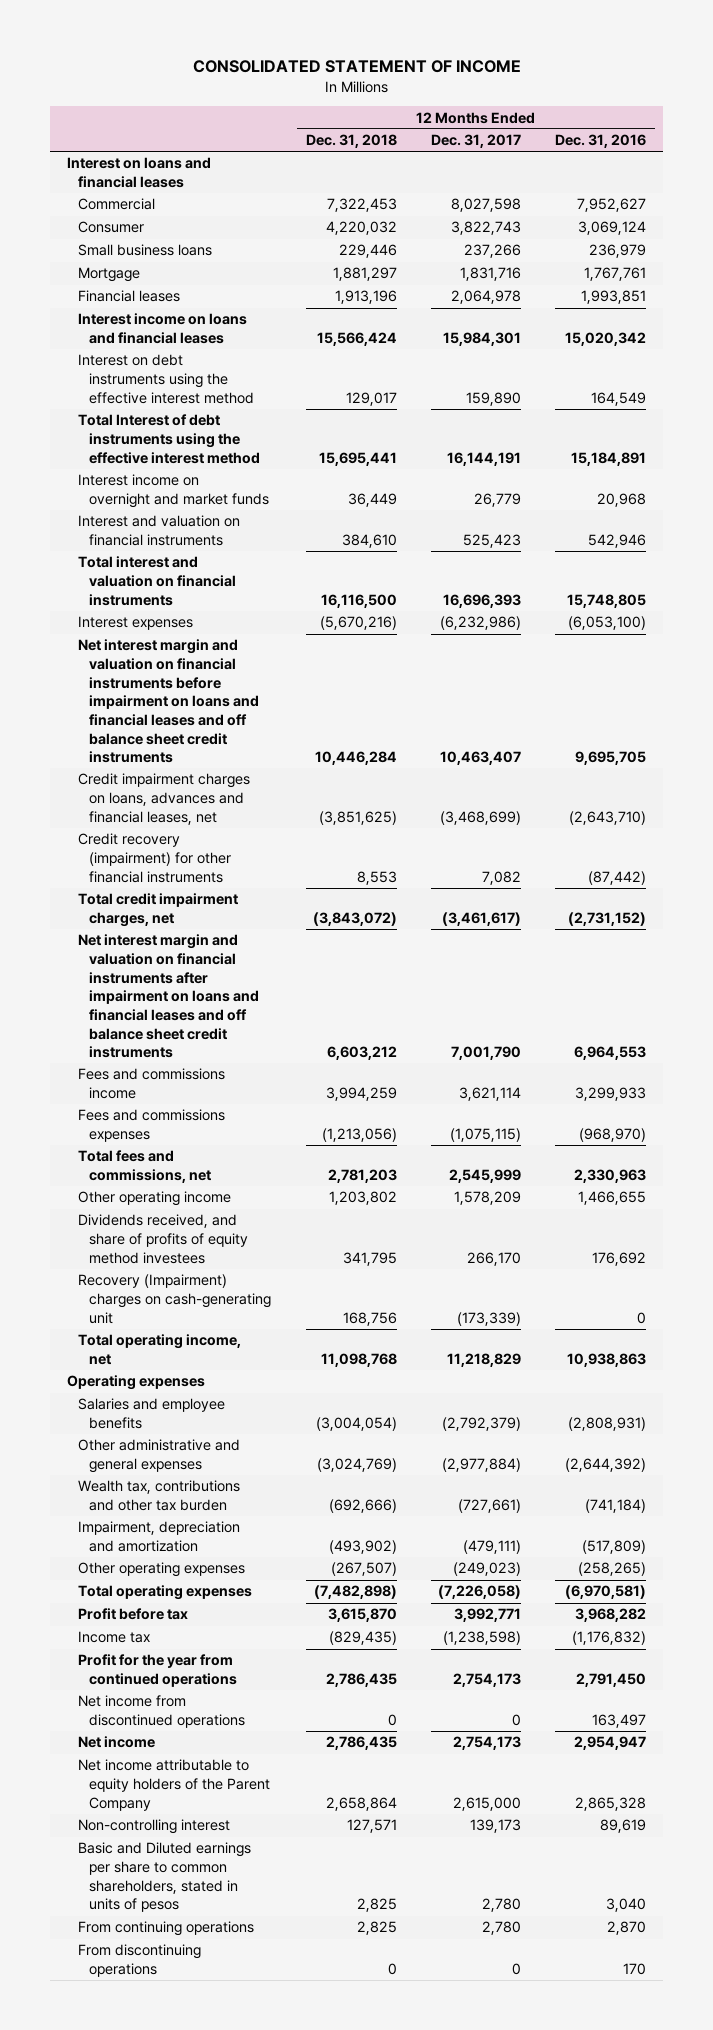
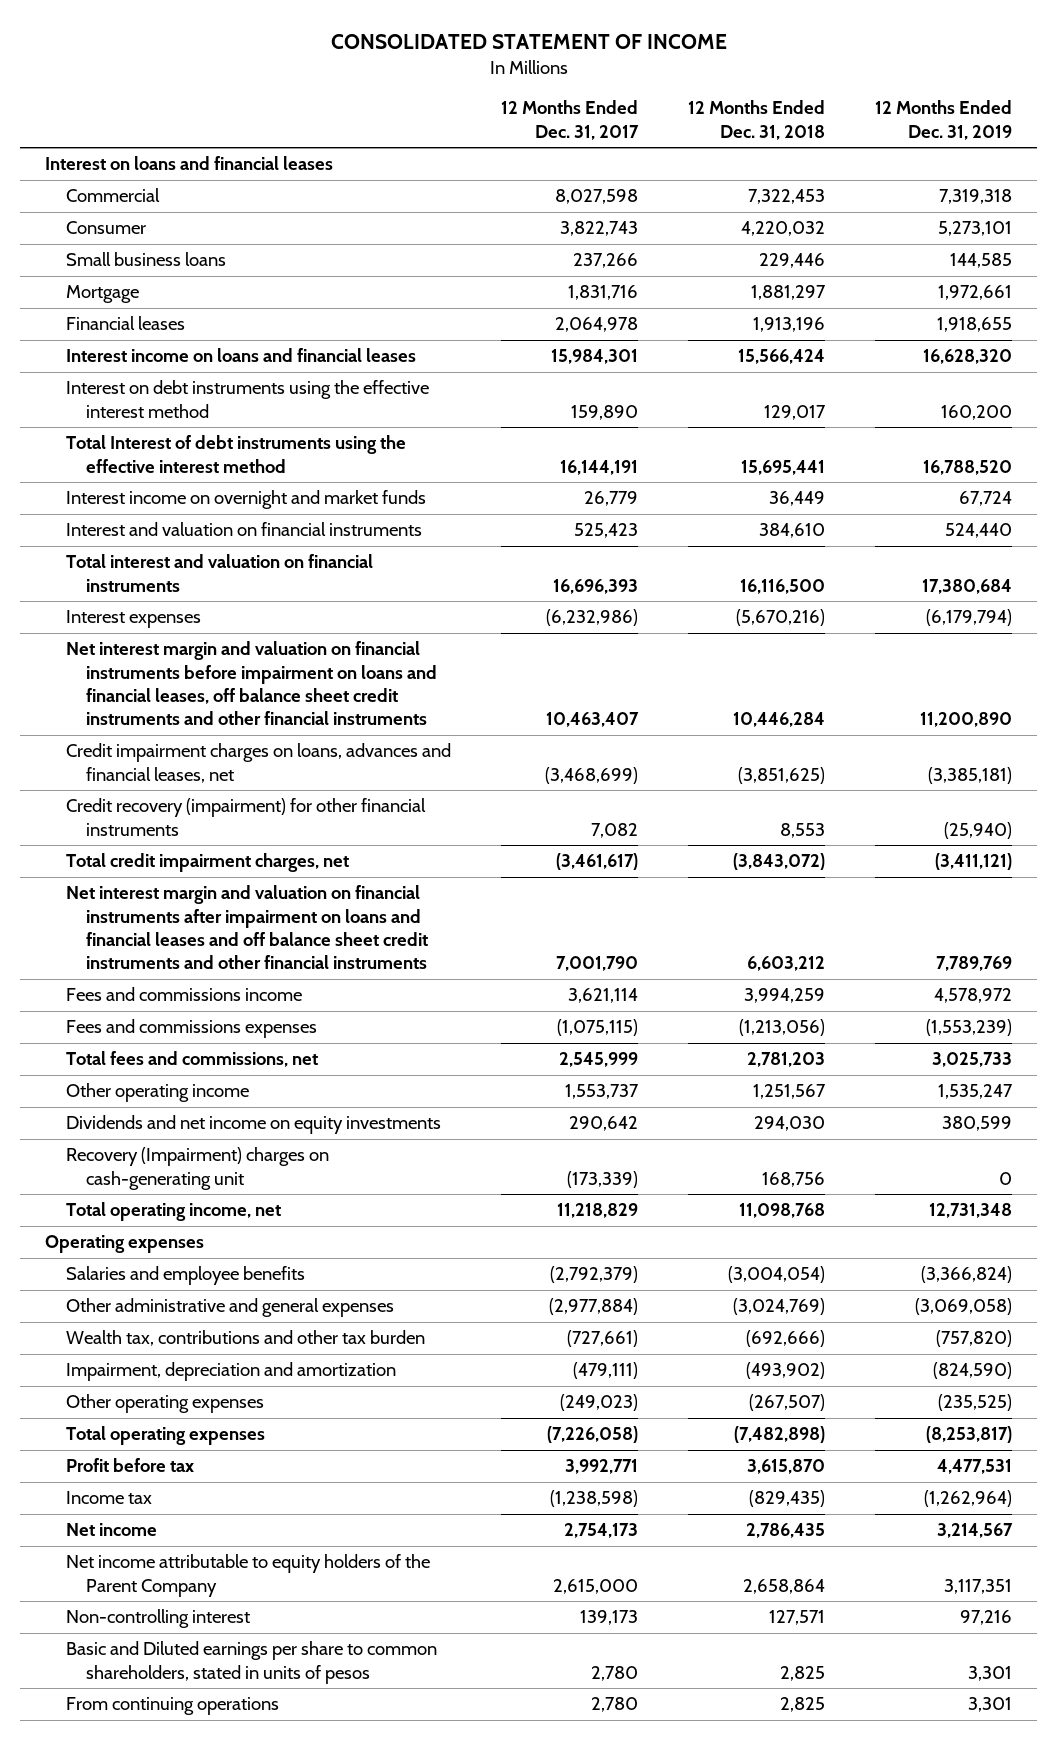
- | 12 Months Ended Dec. 31, 2018 | 12 Months Ended Dec. 31, 2017 | 12 Months Ended Dec. 31, 2016
+ | 12 Months Ended Dec. 31, 2017 | 12 Months Ended Dec. 31, 2018 | 12 Months Ended Dec. 31, 2019
- Net interest margin and valuation on financial instruments before impairment on loans and financial leases and off balance sheet credit instruments | 10,446,284 | 10,463,407 | 9,695,705
+ Net interest margin and valuation on financial instruments before impairment on loans and financial leases, off balance sheet credit instruments and other financial instruments | 10,463,407 | 10,446,284 | 11,200,890
- Net interest margin and valuation on financial instruments after impairment on loans and financial leases and off balance sheet credit instruments | 6,603,212 | 7,001,790 | 6,964,553
+ Net interest margin and valuation on financial instruments after impairment on loans and financial leases and off balance sheet credit instruments and other financial instruments | 7,001,790 | 6,603,212 | 7,789,769
- Other operating income | 1,203,802 | 1,578,209 | 1,466,655
- Dividends received, and share of profits of equity method investees | 341,795 | 266,170 | 176,692
+ Other operating income | 1,553,737 | 1,251,567 | 1,535,247
+ Dividends and net income on equity investments | 290,642 | 294,030 | 380,599
- Profit for the year from continued operations | 2,786,435 | 2,754,173 | 2,791,450
- Net income from discontinued operations | 0 | 0 | 163,497
- From discontinuing operations | 0 | 0 | 170

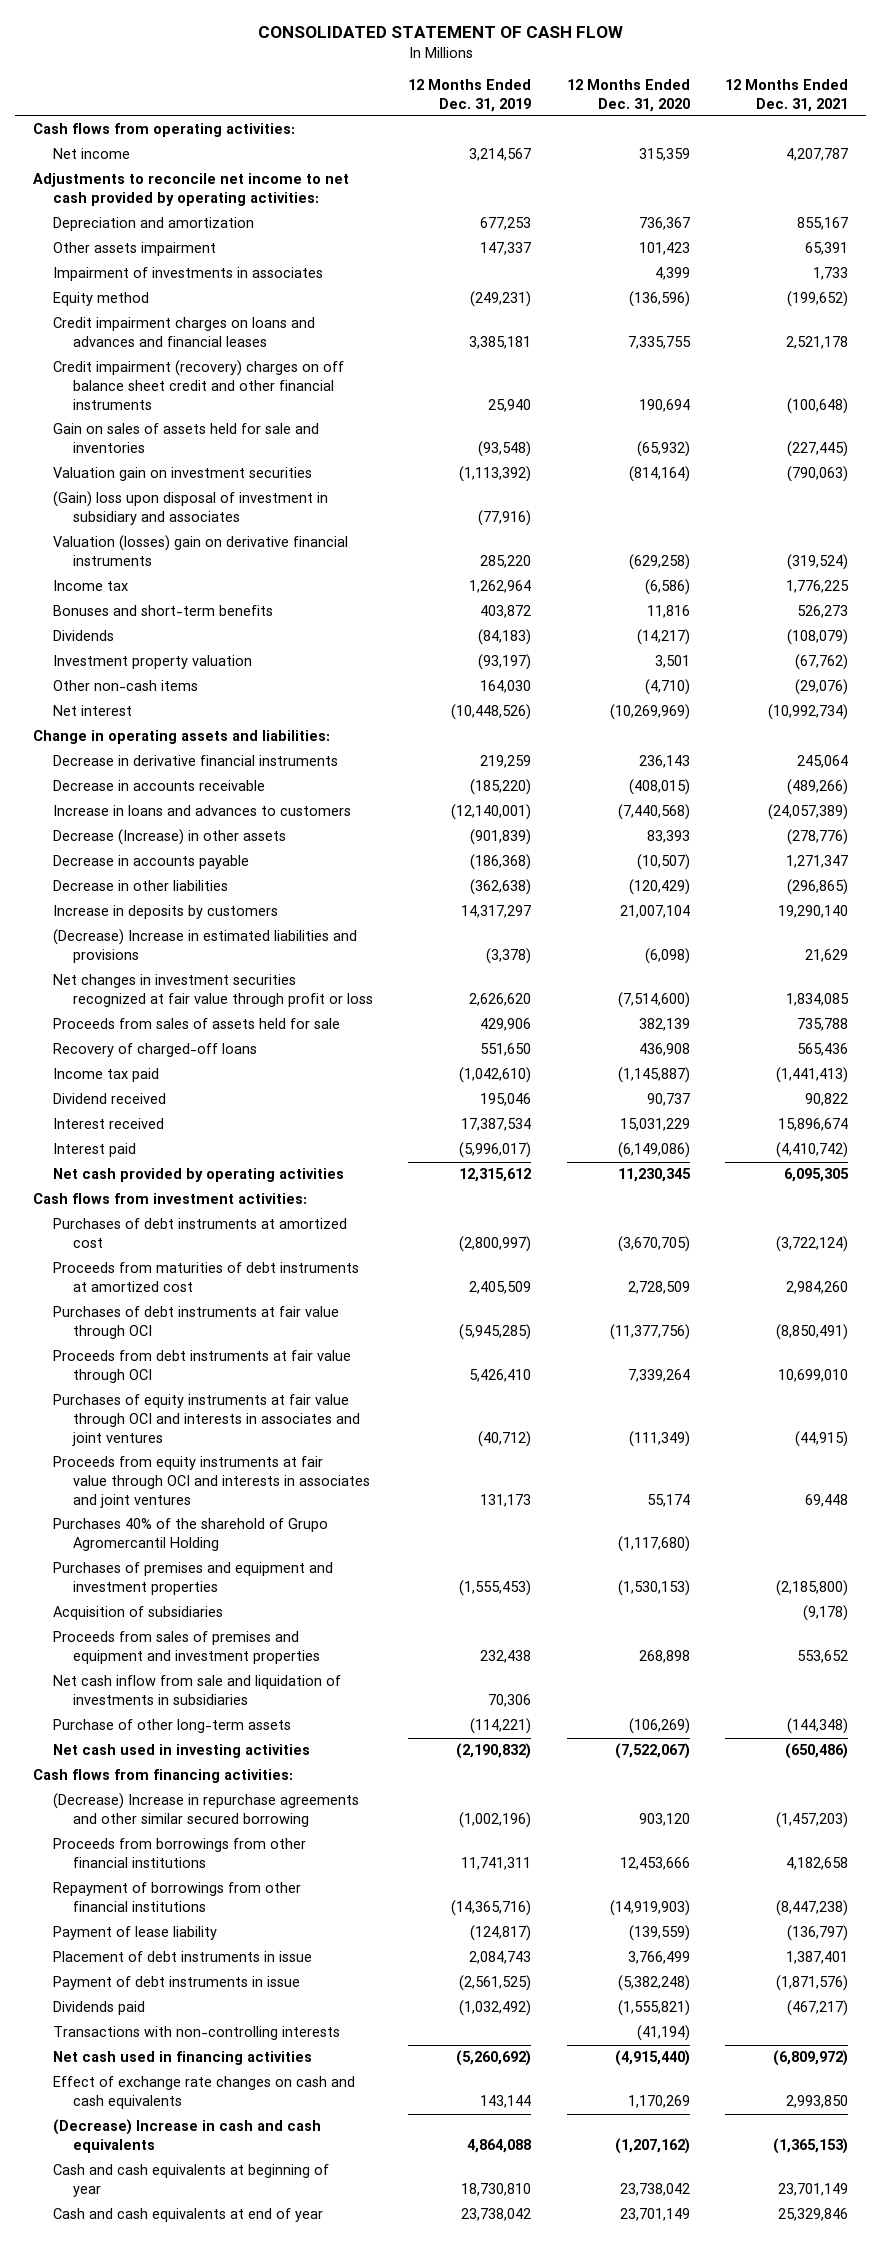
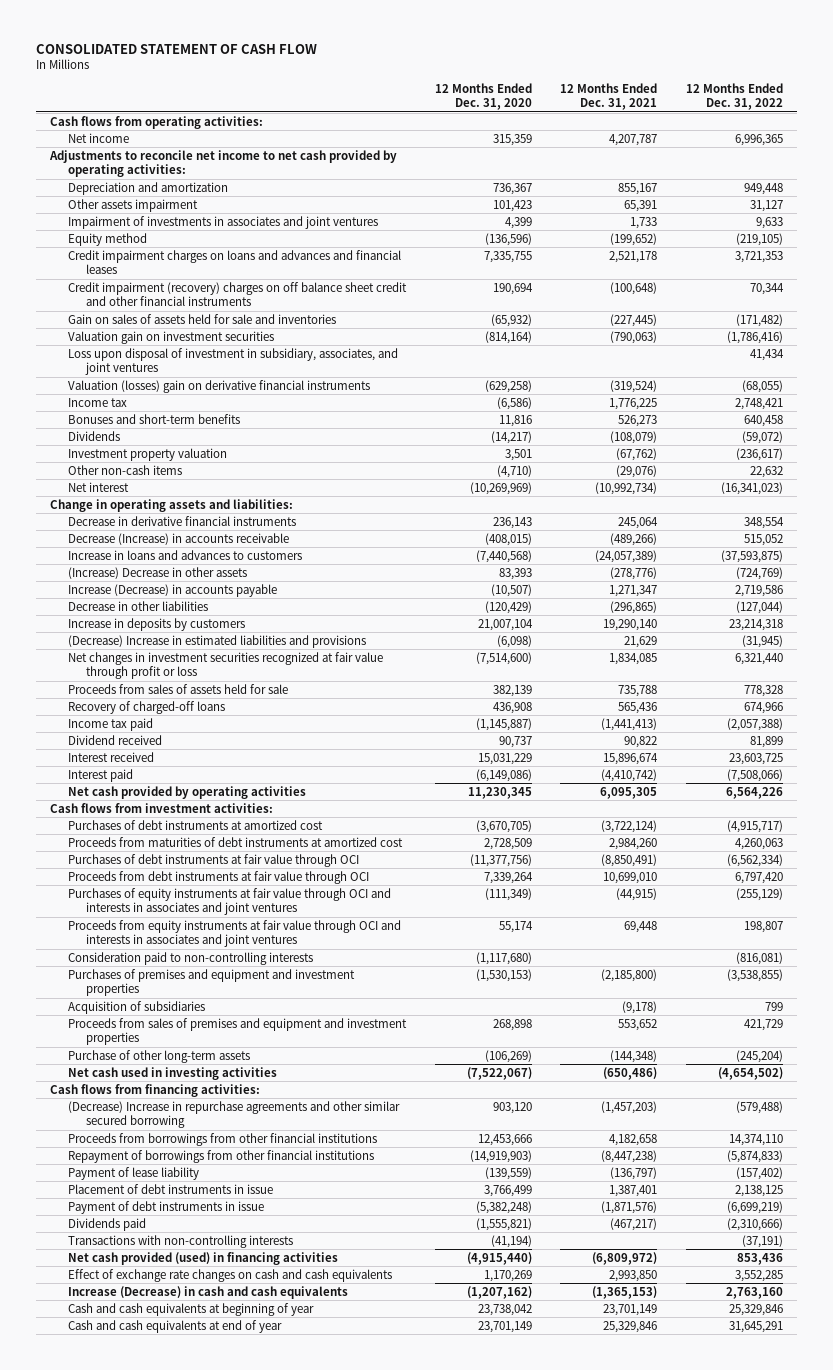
- | 12 Months Ended Dec. 31, 2019 | 12 Months Ended Dec. 31, 2020 | 12 Months Ended Dec. 31, 2021
+ | 12 Months Ended Dec. 31, 2020 | 12 Months Ended Dec. 31, 2021 | 12 Months Ended Dec. 31, 2022
- Impairment of investments in associates | | 4,399 | 1,733
+ Impairment of investments in associates and joint ventures | 4,399 | 1,733 | 9,633
- (Gain) loss upon disposal of investment in subsidiary and associates | (77,916) | |
+ Loss upon disposal of investment in subsidiary, associates, and joint ventures | | | 41,434
- Decrease in accounts receivable | (185,220) | (408,015) | (489,266)
+ Decrease (Increase) in accounts receivable | (408,015) | (489,266) | 515,052
- Decrease (Increase) in other assets | (901,839) | 83,393 | (278,776)
- Decrease in accounts payable | (186,368) | (10,507) | 1,271,347
+ (Increase) Decrease in other assets | 83,393 | (278,776) | (724,769)
+ Increase (Decrease) in accounts payable | (10,507) | 1,271,347 | 2,719,586
- Purchases 40% of the sharehold of Grupo Agromercantil Holding | | (1,117,680) |
+ Consideration paid to non-controlling interests | (1,117,680) | | (816,081)
- Net cash inflow from sale and liquidation of investments in subsidiaries | 70,306 | |
- Net cash used in financing activities | (5,260,692) | (4,915,440) | (6,809,972)
+ Net cash provided (used) in financing activities | (4,915,440) | (6,809,972) | 853,436
- (Decrease) Increase in cash and cash equivalents | 4,864,088 | (1,207,162) | (1,365,153)
+ Increase (Decrease) in cash and cash equivalents | (1,207,162) | (1,365,153) | 2,763,160

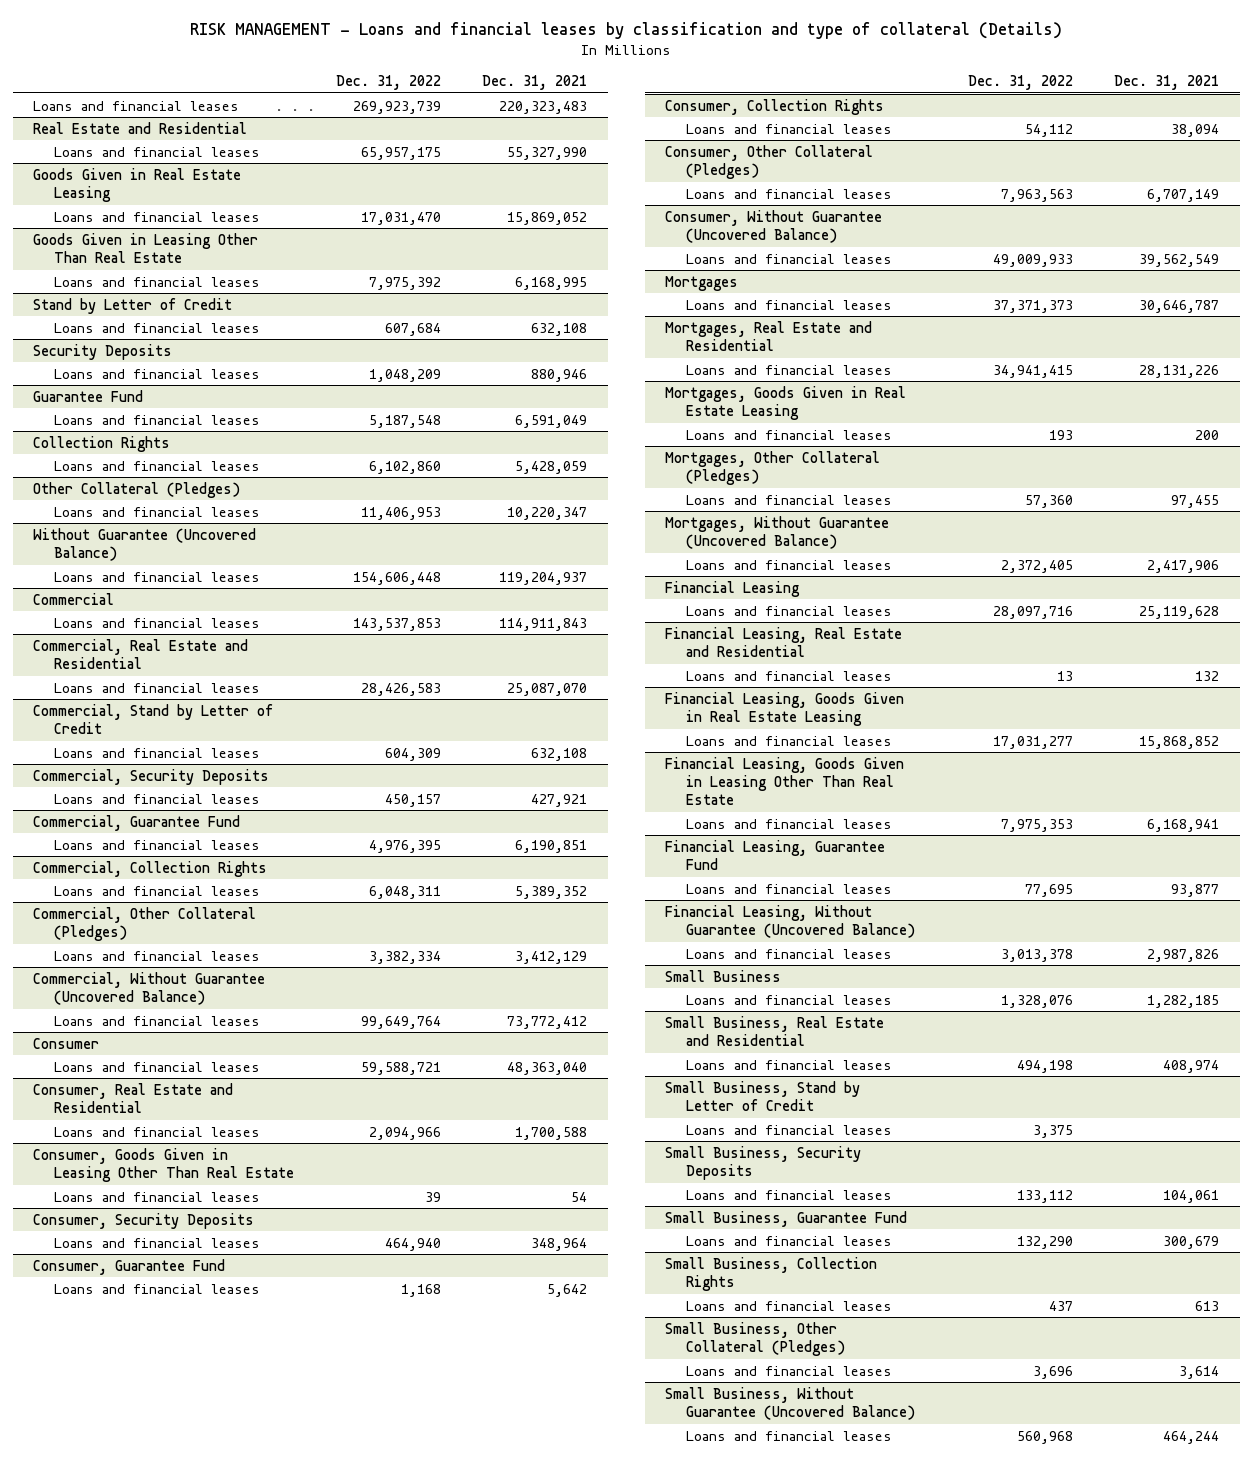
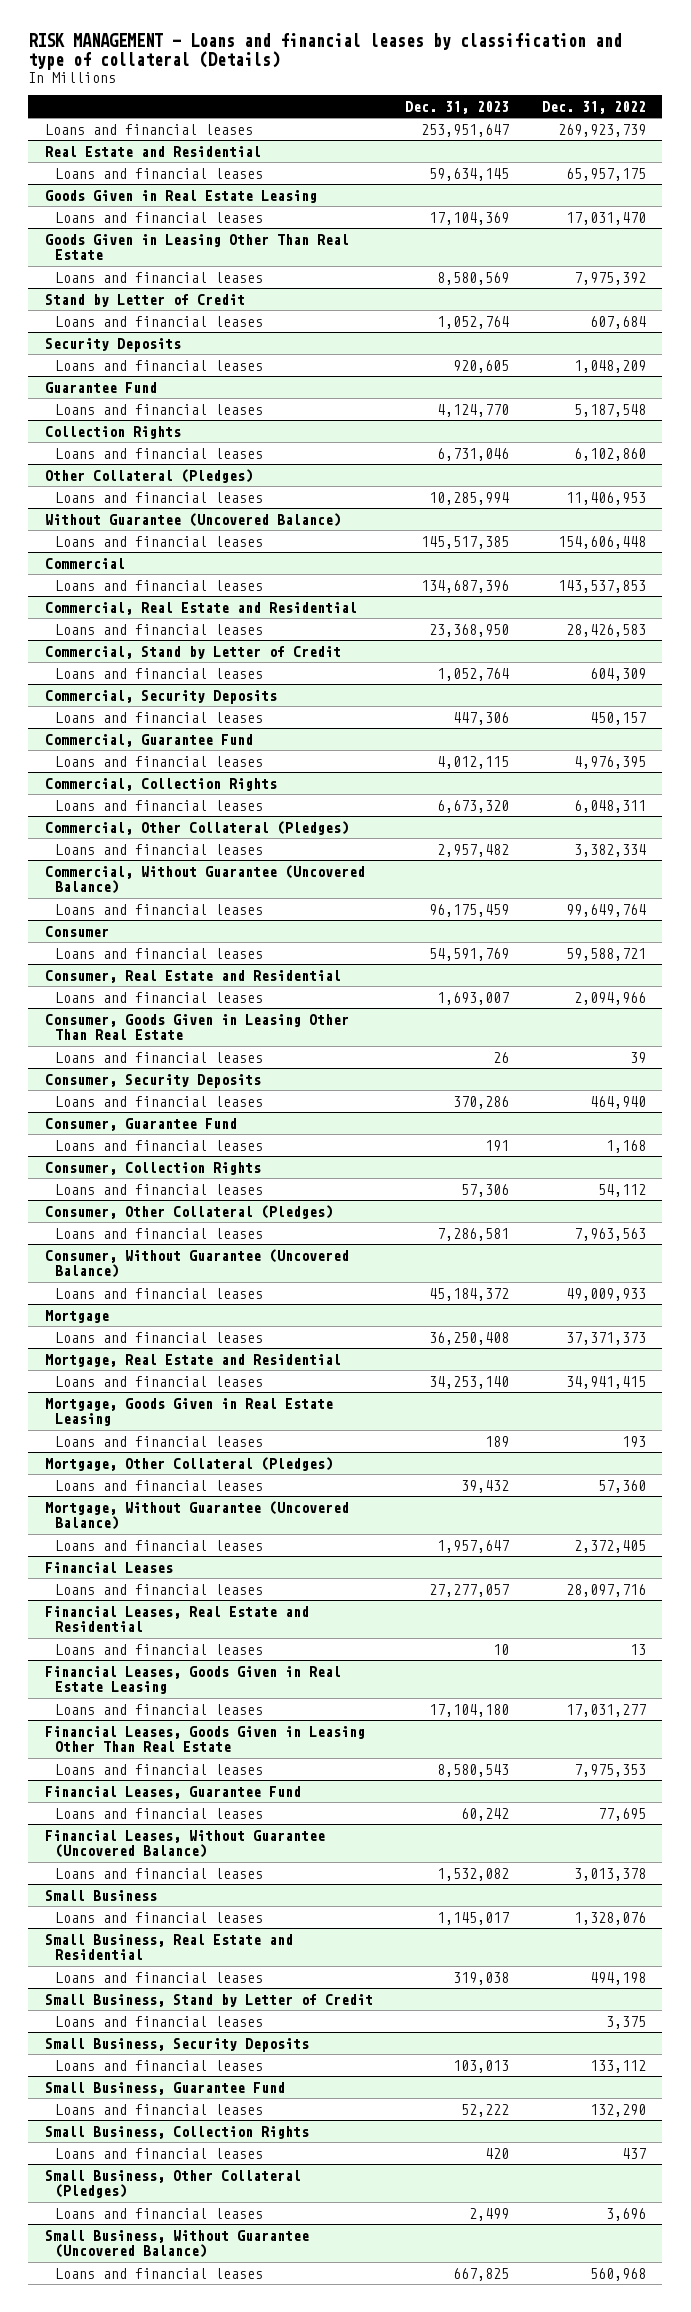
- | Dec. 31, 2022 | Dec. 31, 2021
+ | Dec. 31, 2023 | Dec. 31, 2022
- Mortgages
+ Mortgage
- Mortgages, Real Estate and Residential
+ Mortgage, Real Estate and Residential
- Mortgages, Goods Given in Real Estate Leasing
+ Mortgage, Goods Given in Real Estate Leasing
- Mortgages, Other Collateral (Pledges)
+ Mortgage, Other Collateral (Pledges)
- Mortgages, Without Guarantee (Uncovered Balance)
+ Mortgage, Without Guarantee (Uncovered Balance)
- Financial Leasing
+ Financial Leases
- Financial Leasing, Real Estate and Residential
+ Financial Leases, Real Estate and Residential
- Financial Leasing, Goods Given in Real Estate Leasing
+ Financial Leases, Goods Given in Real Estate Leasing
- Financial Leasing, Goods Given in Leasing Other Than Real Estate
+ Financial Leases, Goods Given in Leasing Other Than Real Estate
- Financial Leasing, Guarantee Fund
+ Financial Leases, Guarantee Fund
- Financial Leasing, Without Guarantee (Uncovered Balance)
+ Financial Leases, Without Guarantee (Uncovered Balance)

